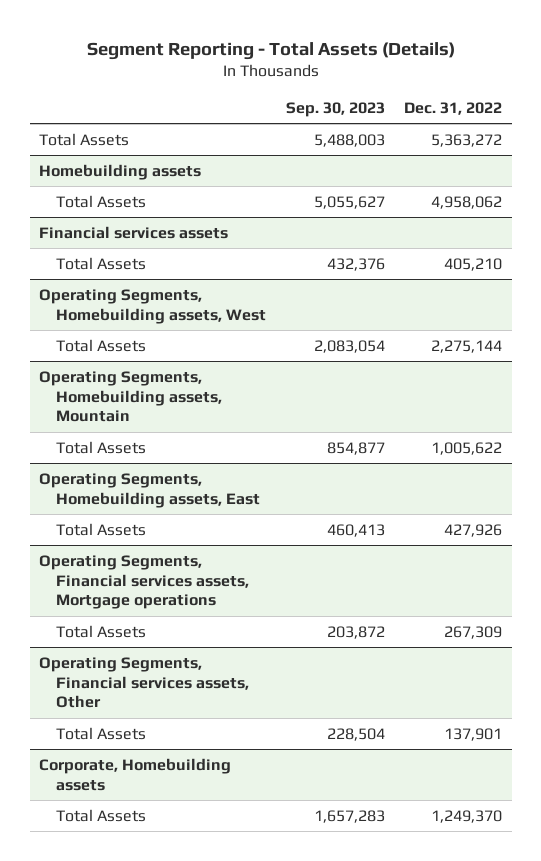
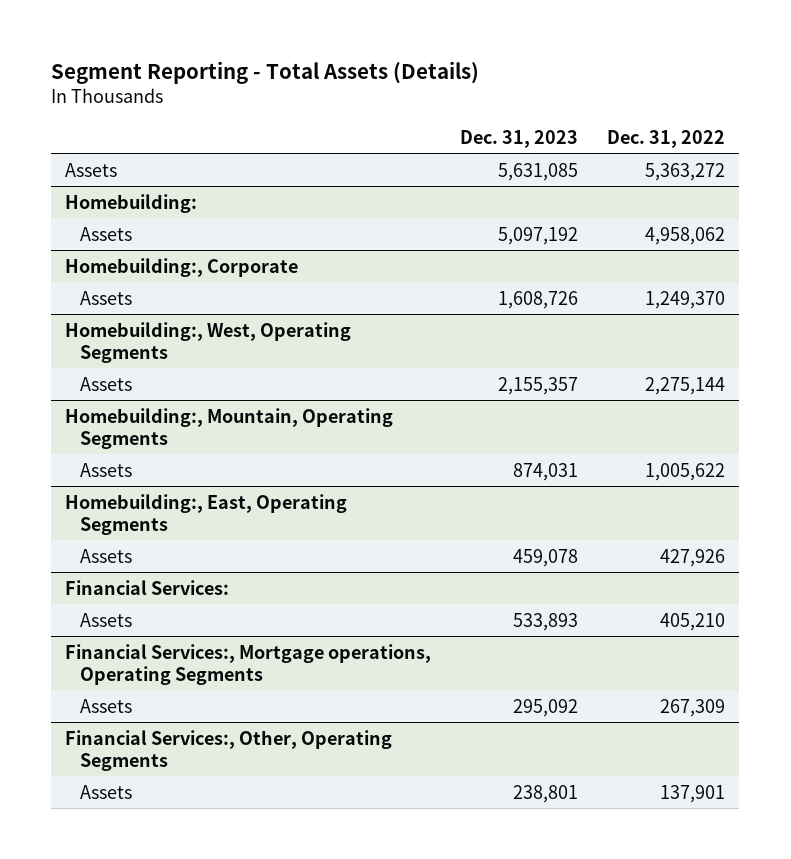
- | Sep. 30, 2023 | Dec. 31, 2022
+ | Dec. 31, 2023 | Dec. 31, 2022
- Total Assets | 5,488,003 | 5,363,272
- Homebuilding assets
- Total Assets | 5,055,627 | 4,958,062
- Financial services assets
- Total Assets | 432,376 | 405,210
- Operating Segments, Homebuilding assets, West
- Total Assets | 2,083,054 | 2,275,144
- Operating Segments, Homebuilding assets, Mountain
- Total Assets | 854,877 | 1,005,622
- Operating Segments, Homebuilding assets, East
- Total Assets | 460,413 | 427,926
- Operating Segments, Financial services assets, Mortgage operations
- Total Assets | 203,872 | 267,309
- Operating Segments, Financial services assets, Other
- Total Assets | 228,504 | 137,901
- Corporate, Homebuilding assets
- Total Assets | 1,657,283 | 1,249,370
+ Assets | 5,631,085 | 5,363,272
+ Homebuilding:
+ Assets | 5,097,192 | 4,958,062
+ Homebuilding:, Corporate
+ Assets | 1,608,726 | 1,249,370
+ Homebuilding:, West, Operating Segments
+ Assets | 2,155,357 | 2,275,144
+ Homebuilding:, Mountain, Operating Segments
+ Assets | 874,031 | 1,005,622
+ Homebuilding:, East, Operating Segments
+ Assets | 459,078 | 427,926
+ Financial Services:
+ Assets | 533,893 | 405,210
+ Financial Services:, Mortgage operations, Operating Segments
+ Assets | 295,092 | 267,309
+ Financial Services:, Other, Operating Segments
+ Assets | 238,801 | 137,901

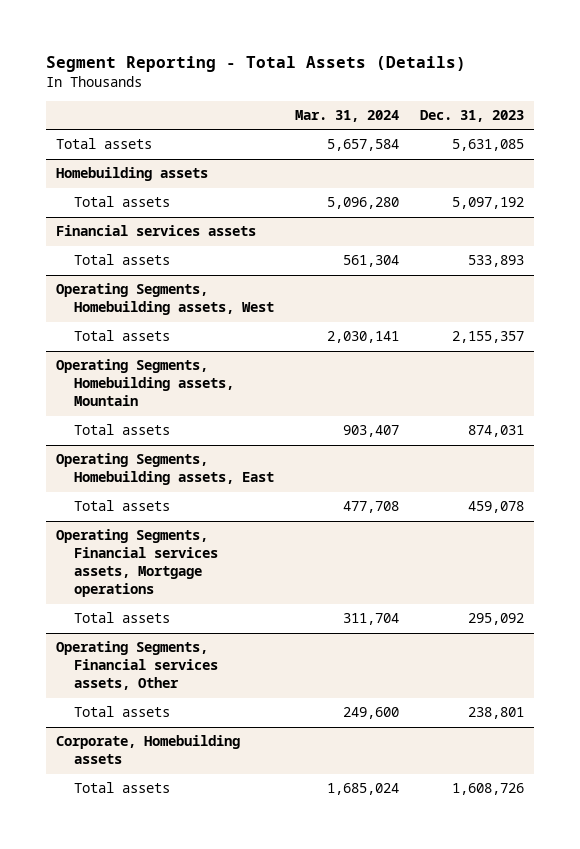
- | Dec. 31, 2023 | Dec. 31, 2022
+ | Mar. 31, 2024 | Dec. 31, 2023
- Assets | 5,631,085 | 5,363,272
- Homebuilding:
- Assets | 5,097,192 | 4,958,062
- Homebuilding:, Corporate
- Assets | 1,608,726 | 1,249,370
- Homebuilding:, West, Operating Segments
- Assets | 2,155,357 | 2,275,144
- Homebuilding:, Mountain, Operating Segments
- Assets | 874,031 | 1,005,622
- Homebuilding:, East, Operating Segments
- Assets | 459,078 | 427,926
- Financial Services:
- Assets | 533,893 | 405,210
- Financial Services:, Mortgage operations, Operating Segments
- Assets | 295,092 | 267,309
- Financial Services:, Other, Operating Segments
- Assets | 238,801 | 137,901
+ Total assets | 5,657,584 | 5,631,085
+ Homebuilding assets
+ Total assets | 5,096,280 | 5,097,192
+ Financial services assets
+ Total assets | 561,304 | 533,893
+ Operating Segments, Homebuilding assets, West
+ Total assets | 2,030,141 | 2,155,357
+ Operating Segments, Homebuilding assets, Mountain
+ Total assets | 903,407 | 874,031
+ Operating Segments, Homebuilding assets, East
+ Total assets | 477,708 | 459,078
+ Operating Segments, Financial services assets, Mortgage operations
+ Total assets | 311,704 | 295,092
+ Operating Segments, Financial services assets, Other
+ Total assets | 249,600 | 238,801
+ Corporate, Homebuilding assets
+ Total assets | 1,685,024 | 1,608,726

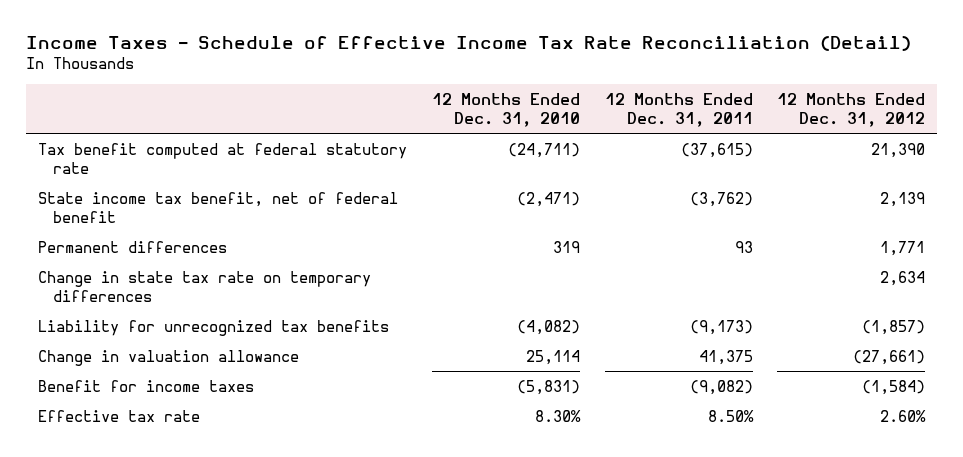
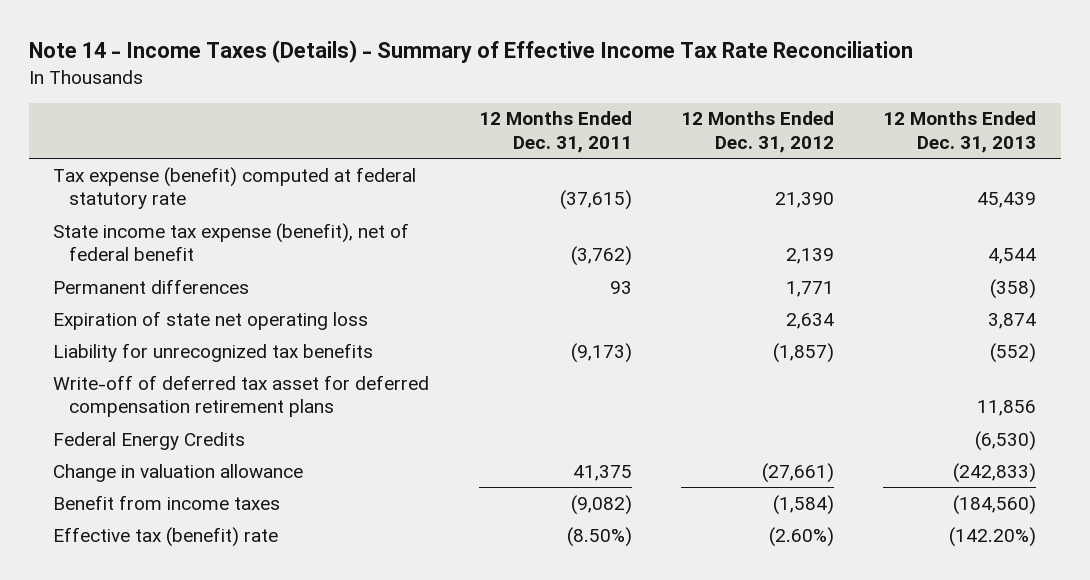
- Income Taxes - Schedule of Effective Income Tax Rate Reconciliation (Detail)
+ Note 14 - Income Taxes (Details) - Summary of Effective Income Tax Rate Reconciliation
- | 12 Months Ended Dec. 31, 2010 | 12 Months Ended Dec. 31, 2011 | 12 Months Ended Dec. 31, 2012
+ | 12 Months Ended Dec. 31, 2011 | 12 Months Ended Dec. 31, 2012 | 12 Months Ended Dec. 31, 2013
- Tax benefit computed at federal statutory rate | (24,711) | (37,615) | 21,390
- State income tax benefit, net of federal benefit | (2,471) | (3,762) | 2,139
+ Tax expense (benefit) computed at federal statutory rate | (37,615) | 21,390 | 45,439
+ State income tax expense (benefit), net of federal benefit | (3,762) | 2,139 | 4,544
- Change in state tax rate on temporary differences | | | 2,634
+ Expiration of state net operating loss | | 2,634 | 3,874
+ Write-off of deferred tax asset for deferred compensation retirement plans | | | 11,856
+ Federal Energy Credits | | | (6,530)
- Benefit for income taxes | (5,831) | (9,082) | (1,584)
- Effective tax rate | 8.30% | 8.50% | 2.60%
+ Benefit from income taxes | (9,082) | (1,584) | (184,560)
+ Effective tax (benefit) rate | (8.50%) | (2.60%) | (142.20%)

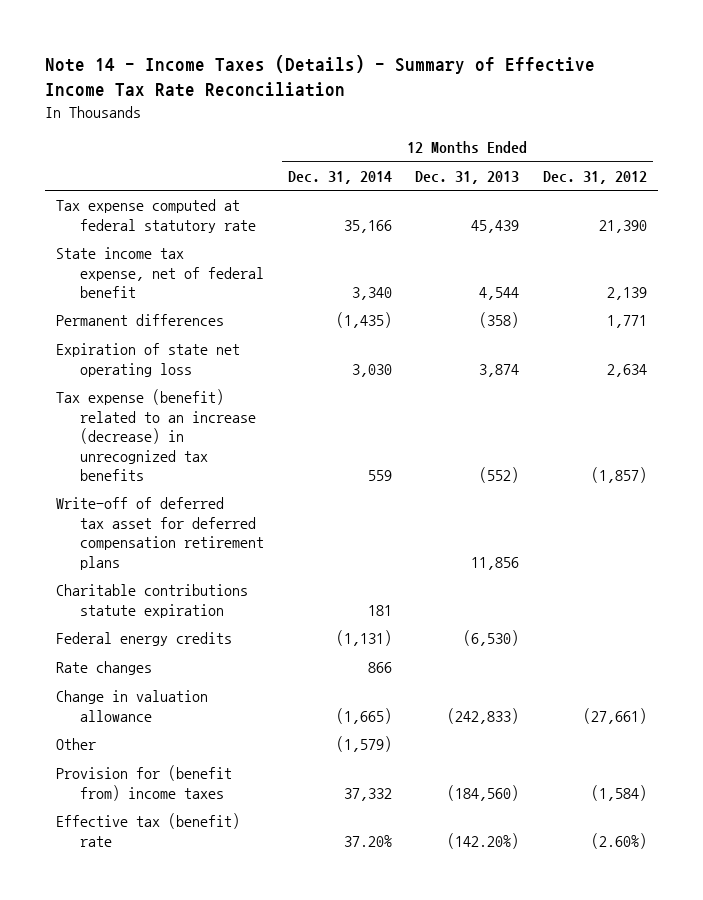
- | 12 Months Ended Dec. 31, 2011 | 12 Months Ended Dec. 31, 2012 | 12 Months Ended Dec. 31, 2013
+ | 12 Months Ended Dec. 31, 2014 | 12 Months Ended Dec. 31, 2013 | 12 Months Ended Dec. 31, 2012
- Tax expense (benefit) computed at federal statutory rate | (37,615) | 21,390 | 45,439
- State income tax expense (benefit), net of federal benefit | (3,762) | 2,139 | 4,544
+ Tax expense computed at federal statutory rate | 35,166 | 45,439 | 21,390
+ State income tax expense, net of federal benefit | 3,340 | 4,544 | 2,139
- Liability for unrecognized tax benefits | (9,173) | (1,857) | (552)
+ Tax expense (benefit) related to an increase (decrease) in unrecognized tax benefits | 559 | (552) | (1,857)
- Federal Energy Credits | | | (6,530)
+ Charitable contributions statute expiration | 181 | |
+ Federal energy credits | (1,131) | (6,530) |
+ Rate changes | 866 | |
- Benefit from income taxes | (9,082) | (1,584) | (184,560)
+ Other | (1,579) | |
+ Provision for (benefit from) income taxes | 37,332 | (184,560) | (1,584)

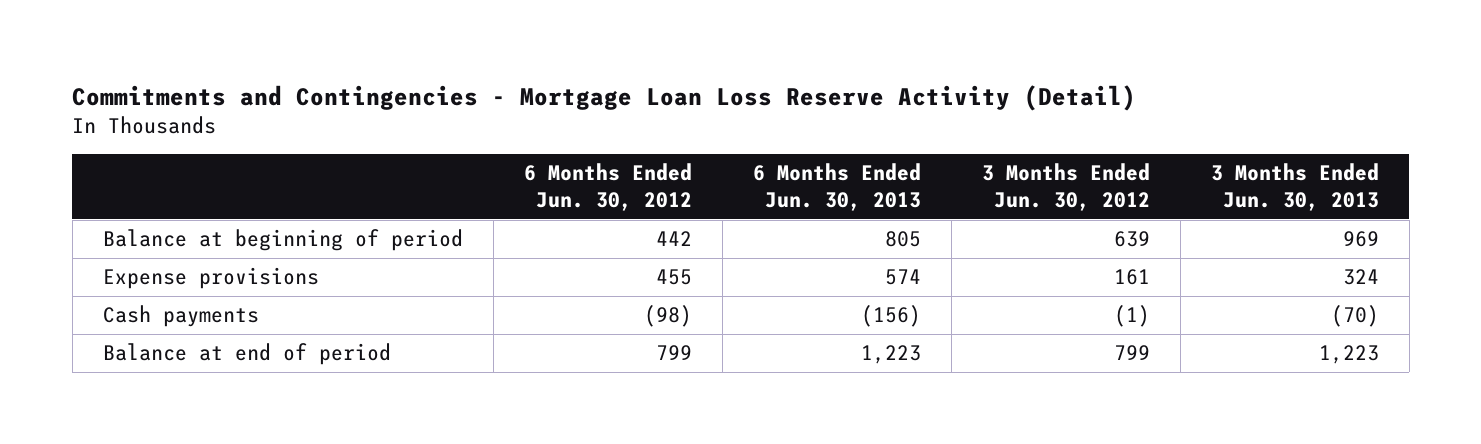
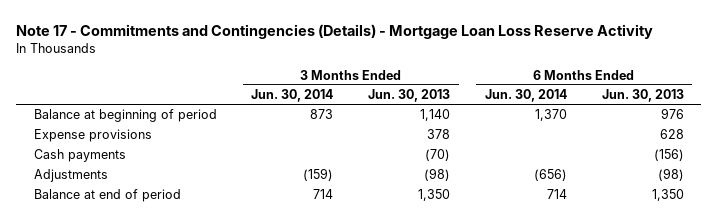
- Commitments and Contingencies - Mortgage Loan Loss Reserve Activity (Detail)
+ Note 17 - Commitments and Contingencies (Details) - Mortgage Loan Loss Reserve Activity
- | 6 Months Ended Jun. 30, 2012 | 6 Months Ended Jun. 30, 2013 | 3 Months Ended Jun. 30, 2012 | 3 Months Ended Jun. 30, 2013
+ | 3 Months Ended Jun. 30, 2014 | 3 Months Ended Jun. 30, 2013 | 6 Months Ended Jun. 30, 2014 | 6 Months Ended Jun. 30, 2013
- Balance at beginning of period | 442 | 805 | 639 | 969
- Expense provisions | 455 | 574 | 161 | 324
+ Balance at beginning of period | 873 | 1,140 | 1,370 | 976
+ Expense provisions | | 378 | | 628
- Balance at end of period | 799 | 1,223 | 799 | 1,223
+ Adjustments | (159) | (98) | (656) | (98)
+ Balance at end of period | 714 | 1,350 | 714 | 1,350

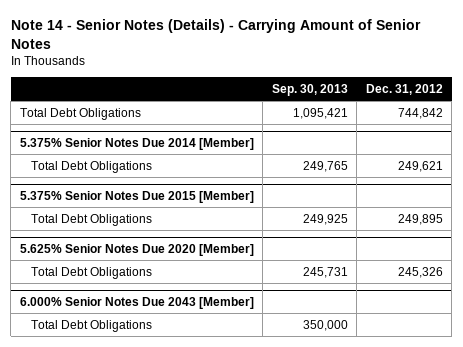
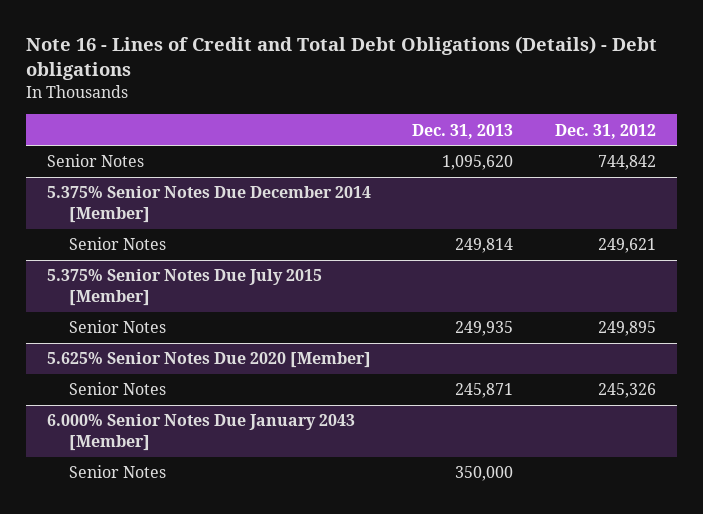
- Note 14 - Senior Notes (Details) - Carrying Amount of Senior Notes
+ Note 16 - Lines of Credit and Total Debt Obligations (Details) - Debt obligations
- | Sep. 30, 2013 | Dec. 31, 2012
+ | Dec. 31, 2013 | Dec. 31, 2012
- Total Debt Obligations | 1,095,421 | 744,842
- 5.375% Senior Notes Due 2014 [Member]
- Total Debt Obligations | 249,765 | 249,621
- 5.375% Senior Notes Due 2015 [Member]
- Total Debt Obligations | 249,925 | 249,895
+ Senior Notes | 1,095,620 | 744,842
+ 5.375% Senior Notes Due December 2014 [Member]
+ Senior Notes | 249,814 | 249,621
+ 5.375% Senior Notes Due July 2015 [Member]
+ Senior Notes | 249,935 | 249,895
@ 5.625% Senior Notes Due 2020 [Member]
- Total Debt Obligations | 245,731 | 245,326
- 6.000% Senior Notes Due 2043 [Member]
- Total Debt Obligations | 350,000 |
@ 5.625% Senior Notes Due 2020 [Member]
+ Senior Notes | 245,871 | 245,326
+ 6.000% Senior Notes Due January 2043 [Member]
+ Senior Notes | 350,000 |

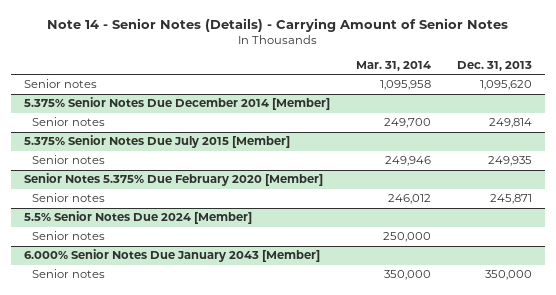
- Note 16 - Lines of Credit and Total Debt Obligations (Details) - Debt obligations
+ Note 14 - Senior Notes (Details) - Carrying Amount of Senior Notes
- | Dec. 31, 2013 | Dec. 31, 2012
+ | Mar. 31, 2014 | Dec. 31, 2013
- Senior Notes | 1,095,620 | 744,842
+ Senior notes | 1,095,958 | 1,095,620
@ 5.375% Senior Notes Due December 2014 [Member]
- Senior Notes | 249,814 | 249,621
+ Senior notes | 249,700 | 249,814
@ 5.375% Senior Notes Due July 2015 [Member]
- Senior Notes | 249,935 | 249,895
- 5.625% Senior Notes Due 2020 [Member]
- Senior Notes | 245,871 | 245,326
@ 5.375% Senior Notes Due July 2015 [Member]
+ Senior notes | 249,946 | 249,935
+ Senior Notes 5.375% Due February 2020 [Member]
+ Senior notes | 246,012 | 245,871
+ 5.5% Senior Notes Due 2024 [Member]
+ Senior notes | 250,000 |
@ 6.000% Senior Notes Due January 2043 [Member]
- Senior Notes | 350,000 |
+ Senior notes | 350,000 | 350,000

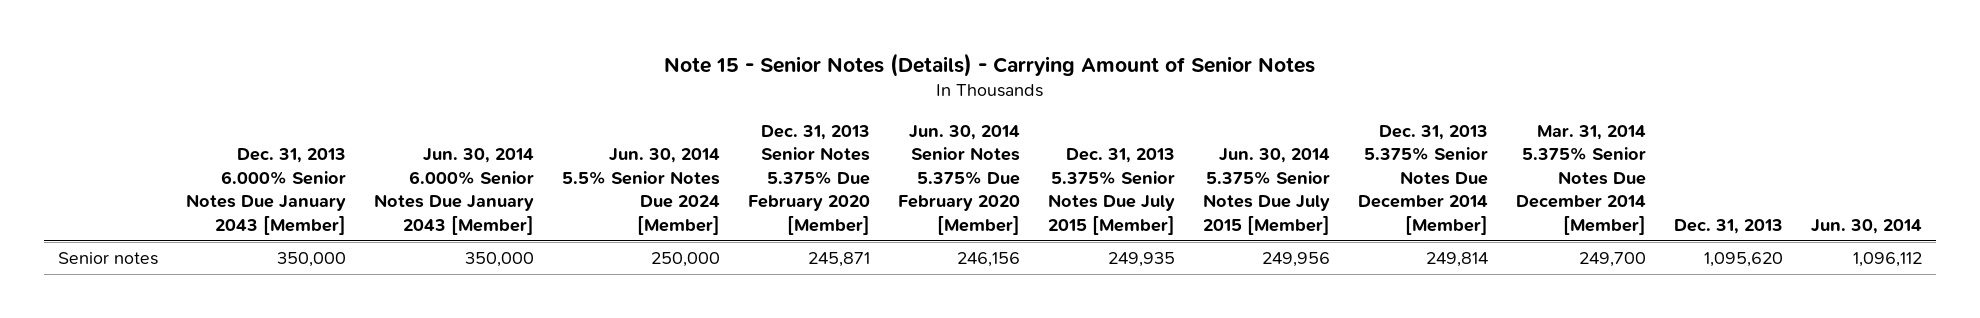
- Note 14 - Senior Notes (Details) - Carrying Amount of Senior Notes
+ Note 15 - Senior Notes (Details) - Carrying Amount of Senior Notes
- | Mar. 31, 2014 | Dec. 31, 2013
+ | Dec. 31, 2013 6.000% Senior Notes Due January 2043 [Member] | Jun. 30, 2014 6.000% Senior Notes Due January 2043 [Member] | Jun. 30, 2014 5.5% Senior Notes Due 2024 [Member] | Dec. 31, 2013 Senior Notes 5.375% Due February 2020 [Member] | Jun. 30, 2014 Senior Notes 5.375% Due February 2020 [Member] | Dec. 31, 2013 5.375% Senior Notes Due July 2015 [Member] | Jun. 30, 2014 5.375% Senior Notes Due July 2015 [Member] | Dec. 31, 2013 5.375% Senior Notes Due December 2014 [Member] | Mar. 31, 2014 5.375% Senior Notes Due December 2014 [Member] | Dec. 31, 2013 | Jun. 30, 2014
- 5.375% Senior Notes Due December 2014 [Member]
- Senior notes | 249,700 | 249,814
- 5.375% Senior Notes Due July 2015 [Member]
- Senior notes | 249,946 | 249,935
- Senior Notes 5.375% Due February 2020 [Member]
- Senior notes | 246,012 | 245,871
- 5.5% Senior Notes Due 2024 [Member]
- Senior notes | 250,000 |
- 6.000% Senior Notes Due January 2043 [Member]
- Senior notes | 350,000 | 350,000

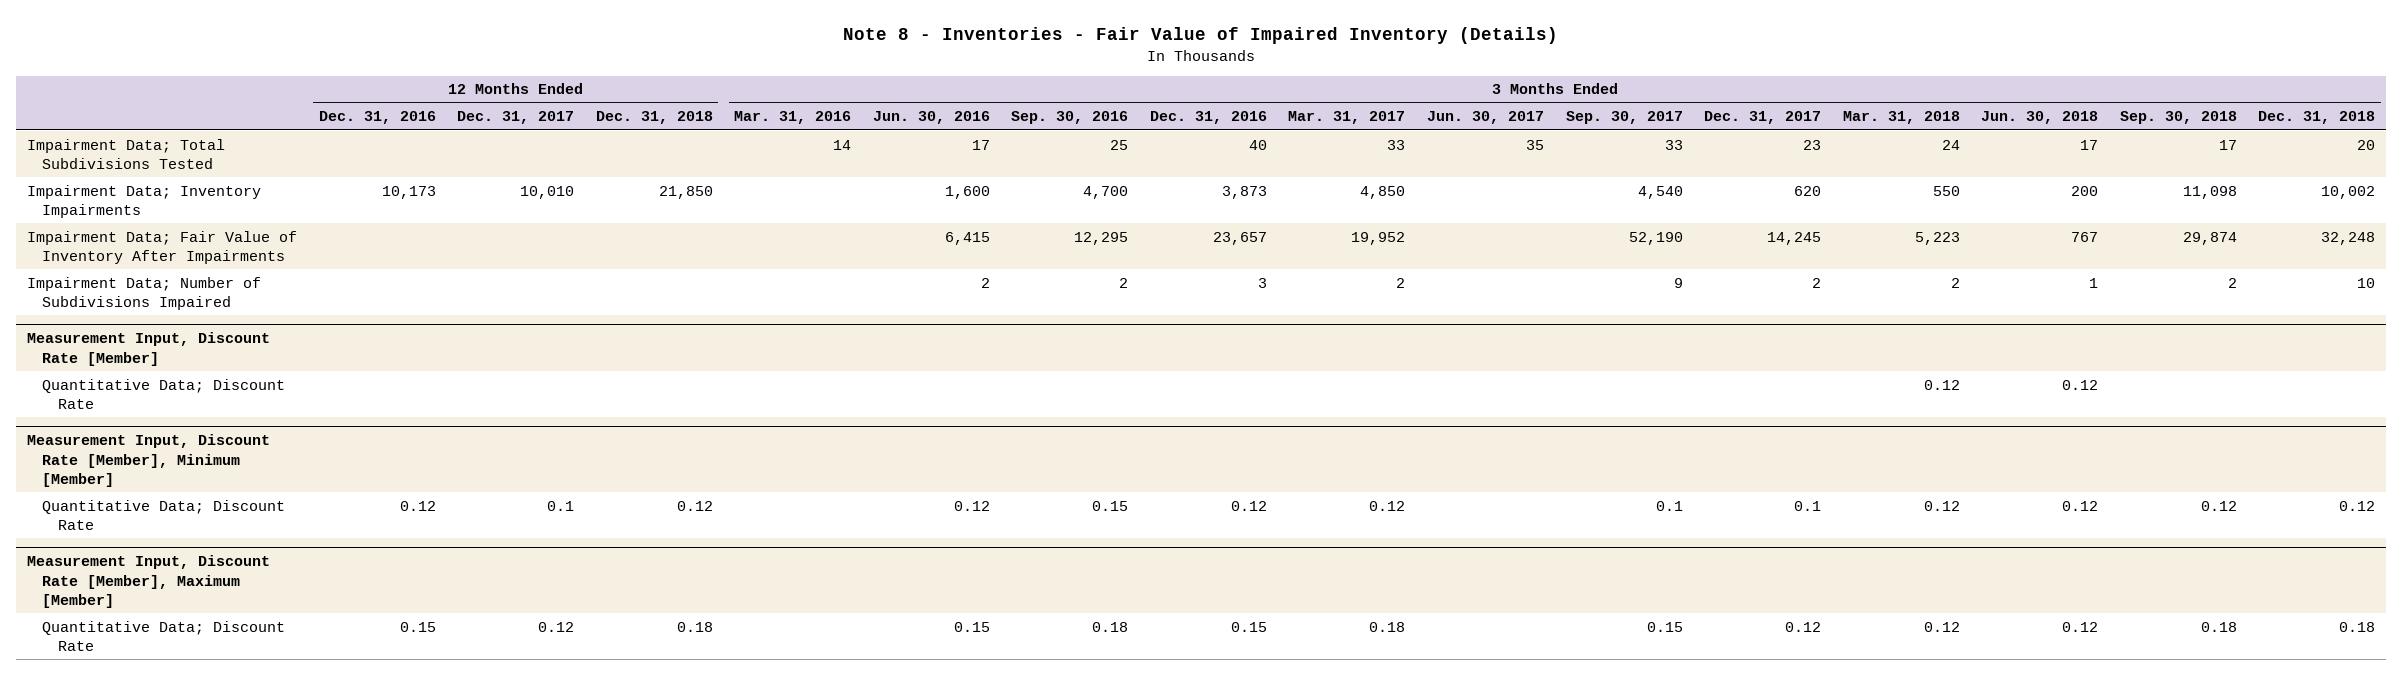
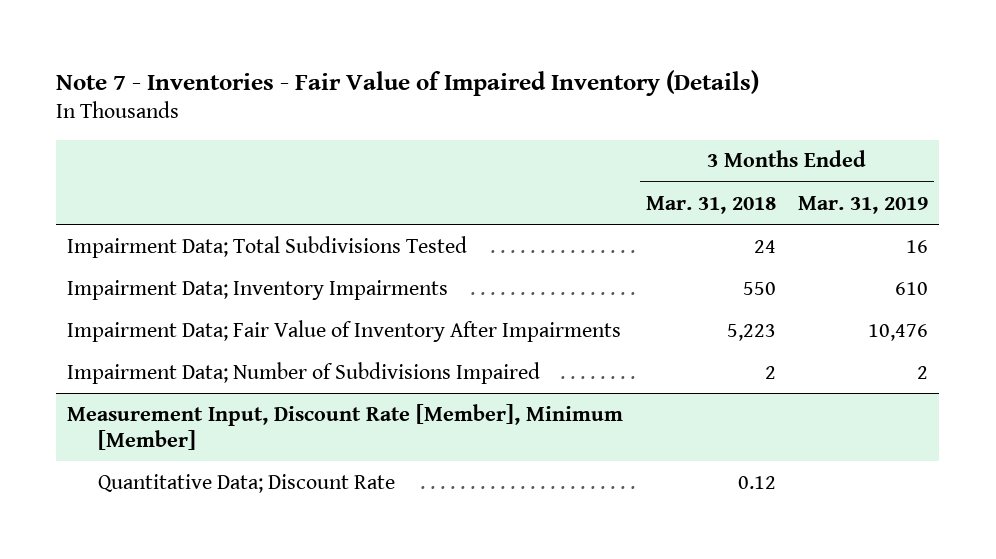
- Note 8 - Inventories - Fair Value of Impaired Inventory (Details)
+ Note 7 - Inventories - Fair Value of Impaired Inventory (Details)
- | 12 Months Ended Dec. 31, 2016 | 12 Months Ended Dec. 31, 2017 | 12 Months Ended Dec. 31, 2018 | 3 Months Ended Mar. 31, 2016 | 3 Months Ended Jun. 30, 2016 | 3 Months Ended Sep. 30, 2016 | 3 Months Ended Dec. 31, 2016 | 3 Months Ended Mar. 31, 2017 | 3 Months Ended Jun. 30, 2017 | 3 Months Ended Sep. 30, 2017 | 3 Months Ended Dec. 31, 2017 | 3 Months Ended Mar. 31, 2018 | 3 Months Ended Jun. 30, 2018 | 3 Months Ended Sep. 30, 2018 | 3 Months Ended Dec. 31, 2018
+ | 3 Months Ended Mar. 31, 2018 | 3 Months Ended Mar. 31, 2019
- Measurement Input, Discount Rate [Member]
- Quantitative Data; Discount Rate | | | | | | | | | | | | 0.12 | 0.12 | |
- Measurement Input, Discount Rate [Member], Maximum [Member]
- Quantitative Data; Discount Rate | 0.15 | 0.12 | 0.18 | | 0.15 | 0.18 | 0.15 | 0.18 | | 0.15 | 0.12 | 0.12 | 0.12 | 0.18 | 0.18

